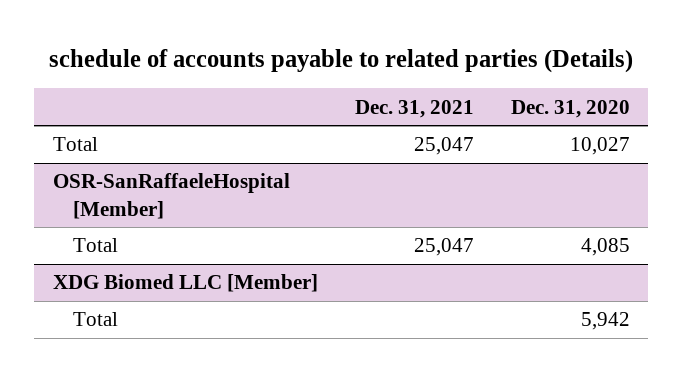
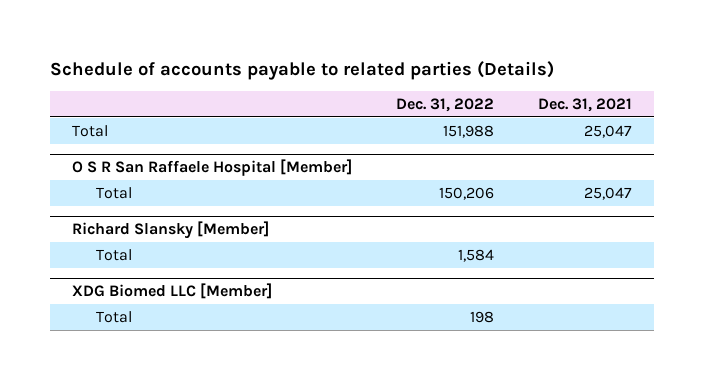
- schedule of accounts payable to related parties (Details)
+ Schedule of accounts payable to related parties (Details)
- | Dec. 31, 2021 | Dec. 31, 2020
+ | Dec. 31, 2022 | Dec. 31, 2021
- OSR-SanRaffaeleHospital [Member]
+ O S R San Raffaele Hospital [Member]
+ Richard Slansky [Member]
+ Total | 1,584 |

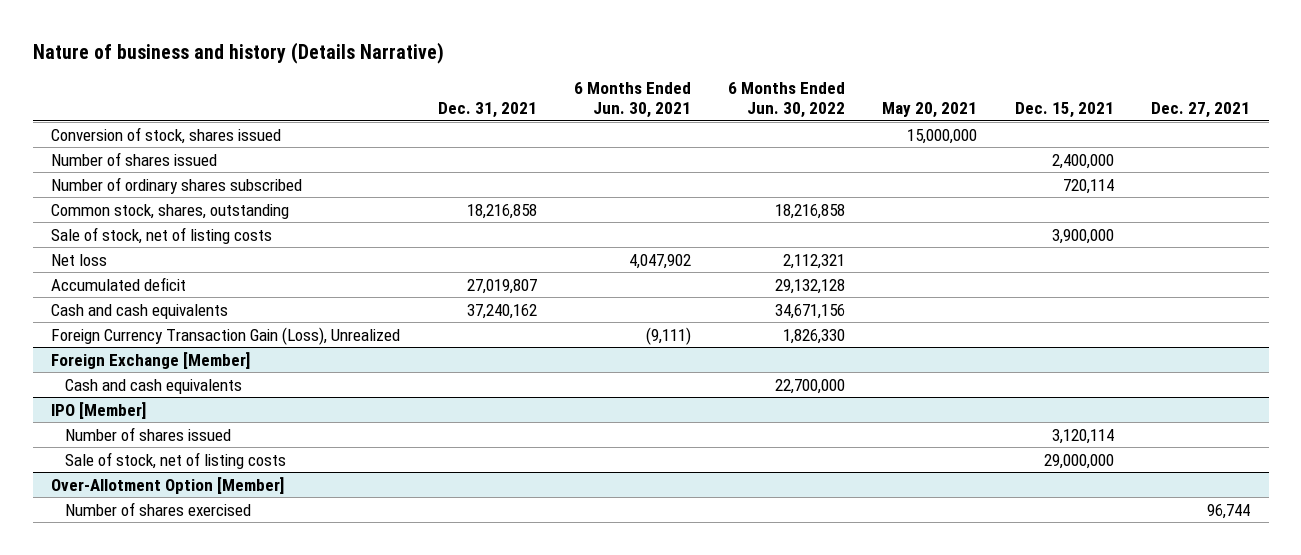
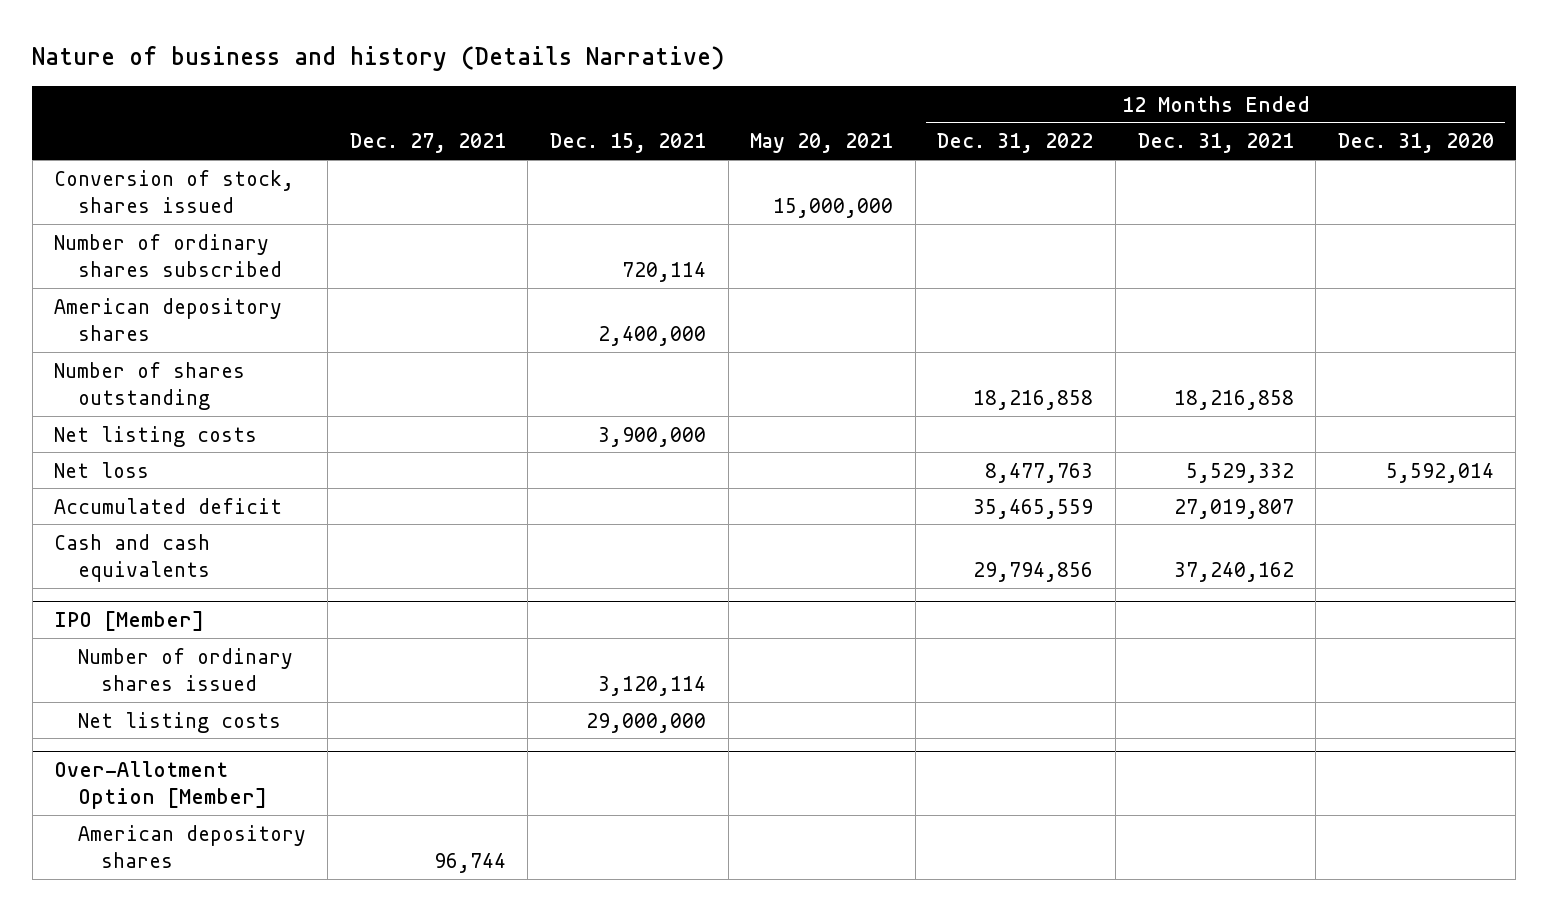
- | Dec. 31, 2021 | 6 Months Ended Jun. 30, 2021 | 6 Months Ended Jun. 30, 2022 | May 20, 2021 | Dec. 15, 2021 | Dec. 27, 2021
+ | Dec. 27, 2021 | Dec. 15, 2021 | May 20, 2021 | 12 Months Ended Dec. 31, 2022 | 12 Months Ended Dec. 31, 2021 | 12 Months Ended Dec. 31, 2020
- Number of shares issued | | | | | 2,400,000 |
- Common stock, shares, outstanding | 18,216,858 | | 18,216,858 | | |
- Sale of stock, net of listing costs | | | | | 3,900,000 |
+ American depository shares | | 2,400,000 | | | |
+ Number of shares outstanding | | | | 18,216,858 | 18,216,858 |
+ Net listing costs | | 3,900,000 | | | |
- Foreign Currency Transaction Gain (Loss), Unrealized | | (9,111) | 1,826,330 | | |
- Foreign Exchange [Member]
- Cash and cash equivalents | | | 22,700,000 | | |
@ IPO [Member]
- Number of shares issued | | | | | 3,120,114 |
- Sale of stock, net of listing costs | | | | | 29,000,000 |
+ Number of ordinary shares issued | | 3,120,114 | | | |
+ Net listing costs | | 29,000,000 | | | |
@ Over-Allotment Option [Member]
- Number of shares exercised | | | | | | 96,744
+ American depository shares | 96,744 | | | | |

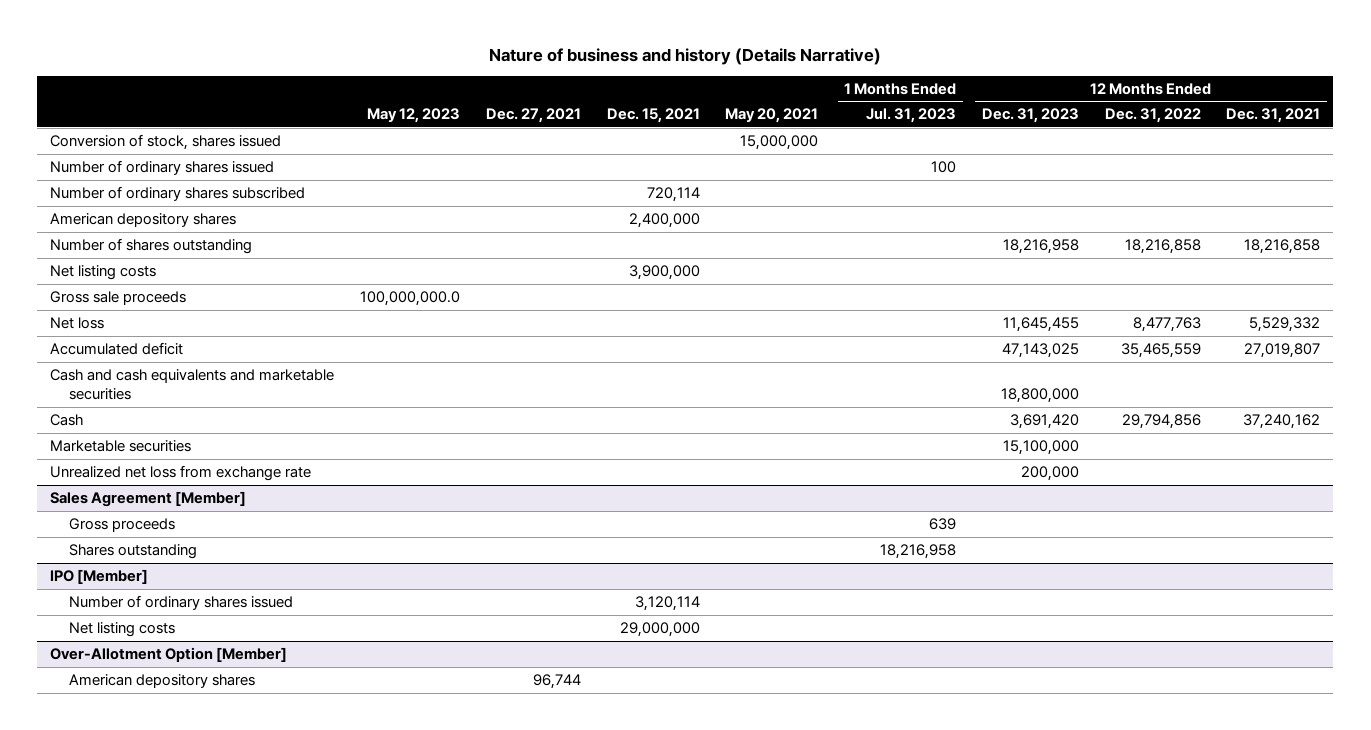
- | Dec. 27, 2021 | Dec. 15, 2021 | May 20, 2021 | 12 Months Ended Dec. 31, 2022 | 12 Months Ended Dec. 31, 2021 | 12 Months Ended Dec. 31, 2020
+ | May 12, 2023 | Dec. 27, 2021 | Dec. 15, 2021 | May 20, 2021 | 1 Months Ended Jul. 31, 2023 | 12 Months Ended Dec. 31, 2023 | 12 Months Ended Dec. 31, 2022 | 12 Months Ended Dec. 31, 2021
+ Number of ordinary shares issued | | | | | 100 | | |
+ Gross sale proceeds | 100,000,000.0 | | | | | | |
- Cash and cash equivalents | | | | 29,794,856 | 37,240,162 |
+ Cash and cash equivalents and marketable securities | | | | | | 18,800,000 | |
+ Cash | | | | | | 3,691,420 | 29,794,856 | 37,240,162
+ Marketable securities | | | | | | 15,100,000 | |
+ Unrealized net loss from exchange rate | | | | | | 200,000 | |
+ Sales Agreement [Member]
+ Gross proceeds | | | | | 639 | | |
+ Shares outstanding | | | | | 18,216,958 | | |

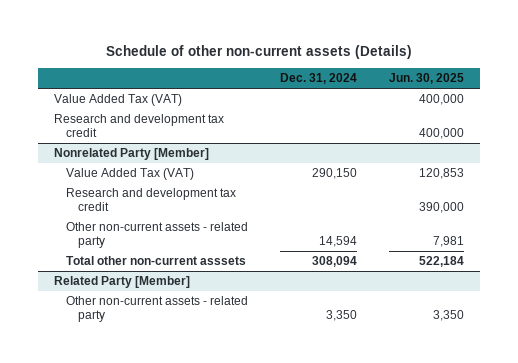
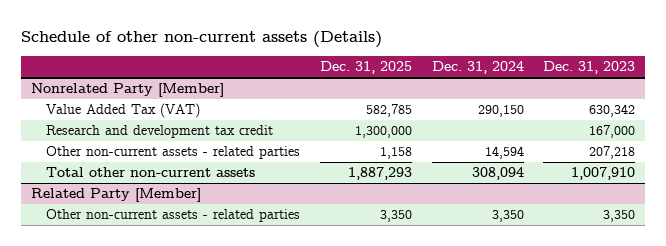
- | Dec. 31, 2024 | Jun. 30, 2025
+ | Dec. 31, 2025 | Dec. 31, 2024 | Dec. 31, 2023
- Value Added Tax (VAT) | | 400,000
- Research and development tax credit | | 400,000
@ Nonrelated Party [Member]
- Other non-current assets - related party | 14,594 | 7,981
- Total other non-current asssets | 308,094 | 522,184
+ Other non-current assets - related parties | 1,158 | 14,594 | 207,218
+ Total other non-current assets | 1,887,293 | 308,094 | 1,007,910
@ Related Party [Member]
- Other non-current assets - related party | 3,350 | 3,350
+ Other non-current assets - related parties | 3,350 | 3,350 | 3,350

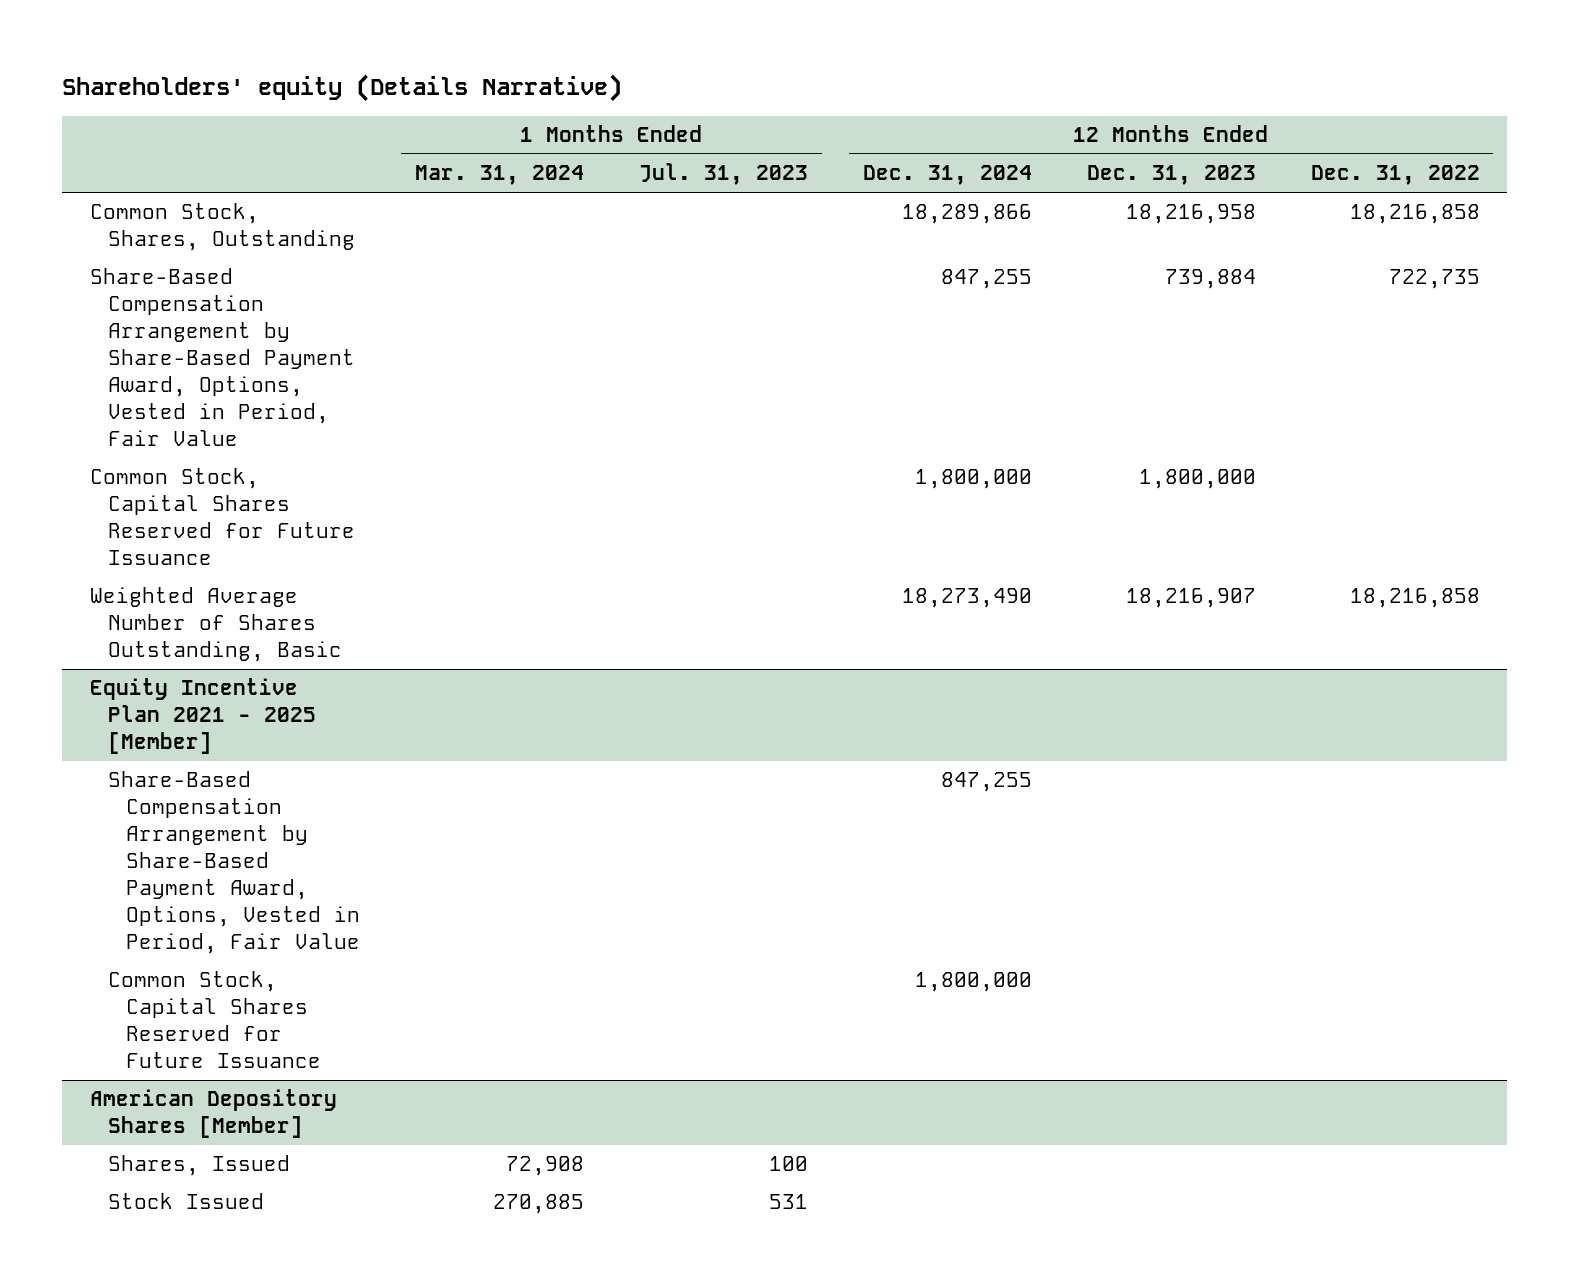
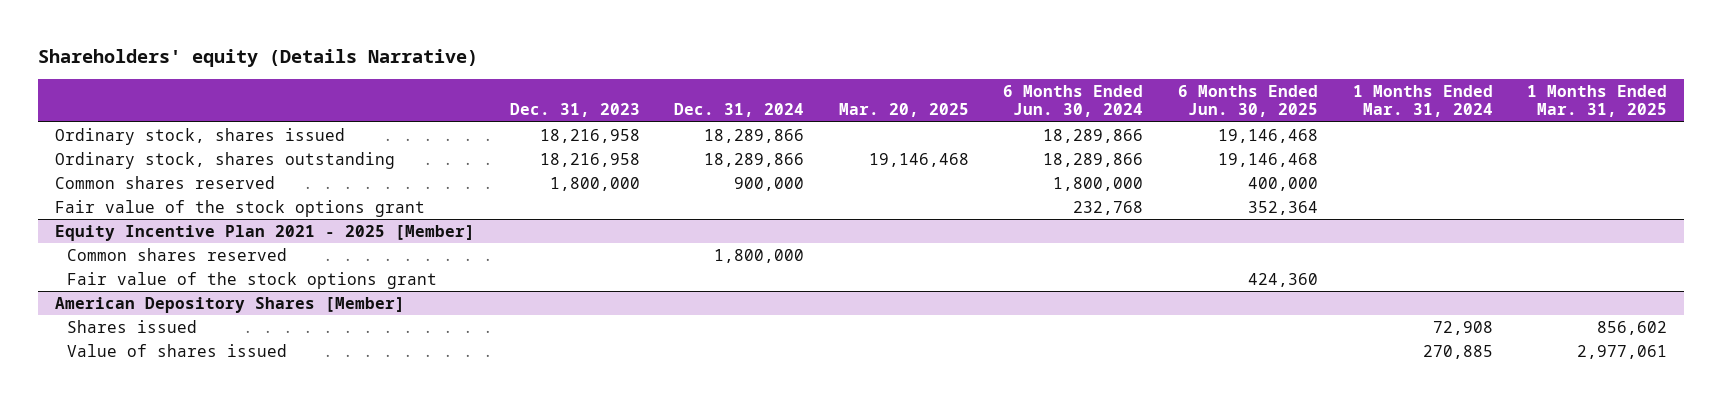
- | 1 Months Ended Mar. 31, 2024 | 1 Months Ended Jul. 31, 2023 | 12 Months Ended Dec. 31, 2024 | 12 Months Ended Dec. 31, 2023 | 12 Months Ended Dec. 31, 2022
+ | Dec. 31, 2023 | Dec. 31, 2024 | Mar. 20, 2025 | 6 Months Ended Jun. 30, 2024 | 6 Months Ended Jun. 30, 2025 | 1 Months Ended Mar. 31, 2024 | 1 Months Ended Mar. 31, 2025
- Common Stock, Shares, Outstanding | | | 18,289,866 | 18,216,958 | 18,216,858
- Share-Based Compensation Arrangement by Share-Based Payment Award, Options, Vested in Period, Fair Value | | | 847,255 | 739,884 | 722,735
- Common Stock, Capital Shares Reserved for Future Issuance | | | 1,800,000 | 1,800,000 |
- Weighted Average Number of Shares Outstanding, Basic | | | 18,273,490 | 18,216,907 | 18,216,858
+ Ordinary stock, shares issued | 18,216,958 | 18,289,866 | | 18,289,866 | 19,146,468 | |
+ Ordinary stock, shares outstanding | 18,216,958 | 18,289,866 | 19,146,468 | 18,289,866 | 19,146,468 | |
+ Common shares reserved | 1,800,000 | 900,000 | | 1,800,000 | 400,000 | |
+ Fair value of the stock options grant | | | | 232,768 | 352,364 | |
@ Equity Incentive Plan 2021 - 2025 [Member]
- Share-Based Compensation Arrangement by Share-Based Payment Award, Options, Vested in Period, Fair Value | | | 847,255 | |
- Common Stock, Capital Shares Reserved for Future Issuance | | | 1,800,000 | |
+ Common shares reserved | | 1,800,000 | | | | |
+ Fair value of the stock options grant | | | | | 424,360 | |
@ American Depository Shares [Member]
- Shares, Issued | 72,908 | 100 | | |
- Stock Issued | 270,885 | 531 | | |
+ Shares issued | | | | | | 72,908 | 856,602
+ Value of shares issued | | | | | | 270,885 | 2,977,061

